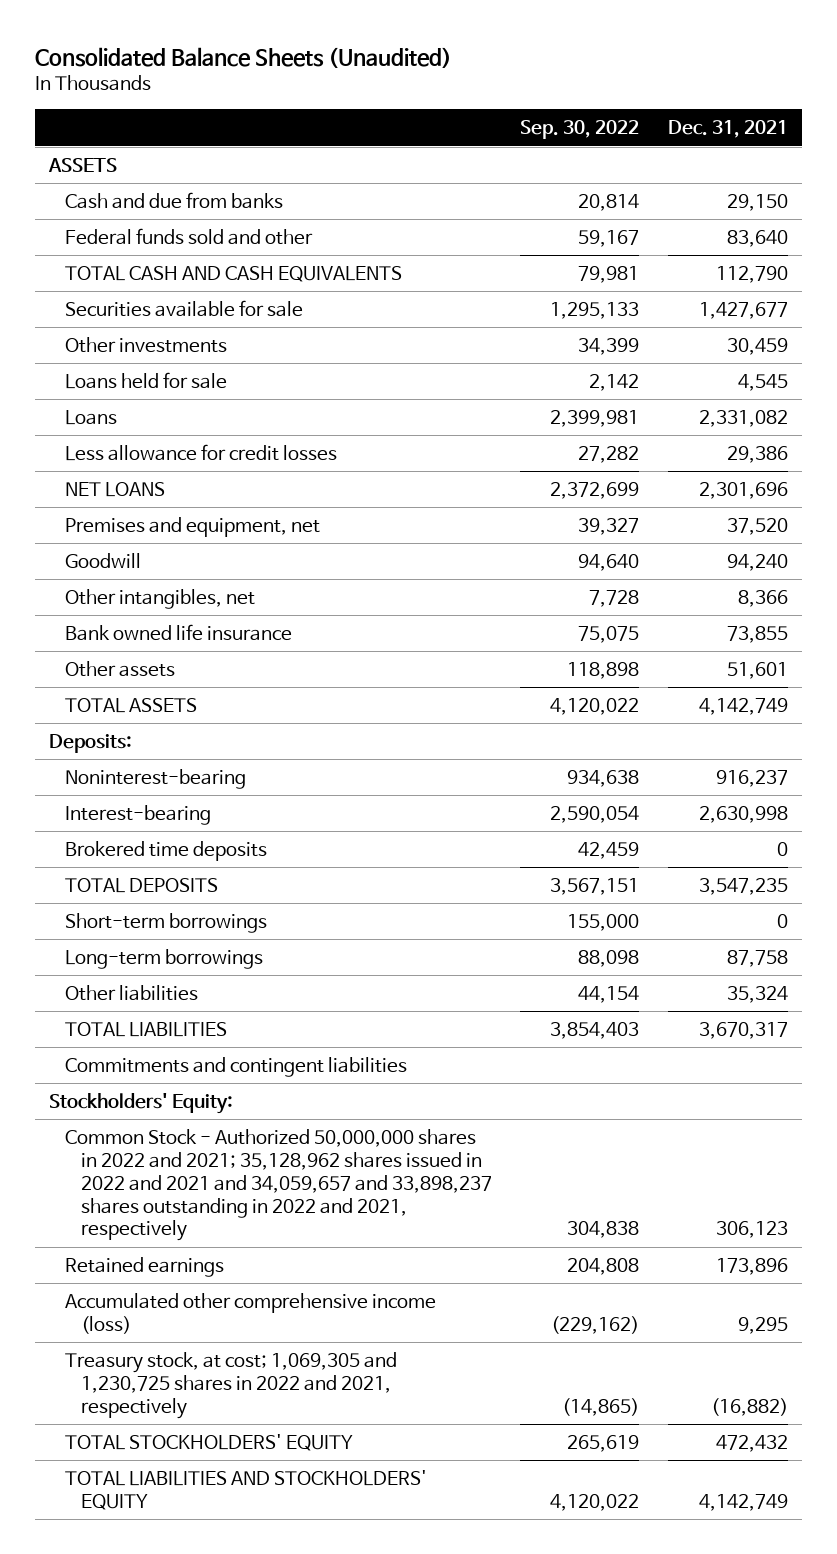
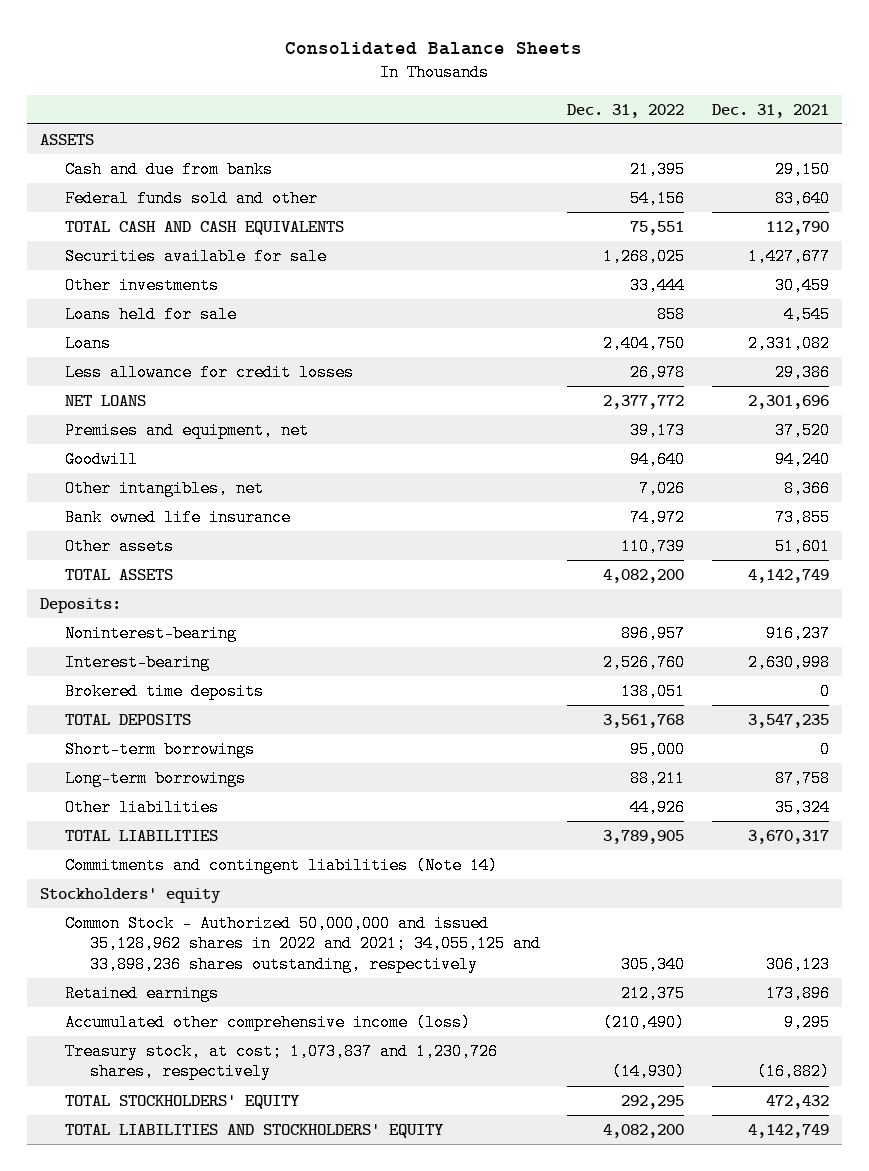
- Consolidated Balance Sheets (Unaudited)
+ Consolidated Balance Sheets
- | Sep. 30, 2022 | Dec. 31, 2021
+ | Dec. 31, 2022 | Dec. 31, 2021
- Commitments and contingent liabilities
- Stockholders' Equity:
- Common Stock - Authorized 50,000,000 shares in 2022 and 2021; 35,128,962 shares issued in 2022 and 2021 and 34,059,657 and 33,898,237 shares outstanding in 2022 and 2021, respectively | 304,838 | 306,123
+ Commitments and contingent liabilities (Note 14)
+ Stockholders' equity
+ Common Stock - Authorized 50,000,000 and issued 35,128,962 shares in 2022 and 2021; 34,055,125 and 33,898,236 shares outstanding, respectively | 305,340 | 306,123
- Treasury stock, at cost; 1,069,305 and 1,230,725 shares in 2022 and 2021, respectively | (14,865) | (16,882)
+ Treasury stock, at cost; 1,073,837 and 1,230,726 shares, respectively | (14,930) | (16,882)

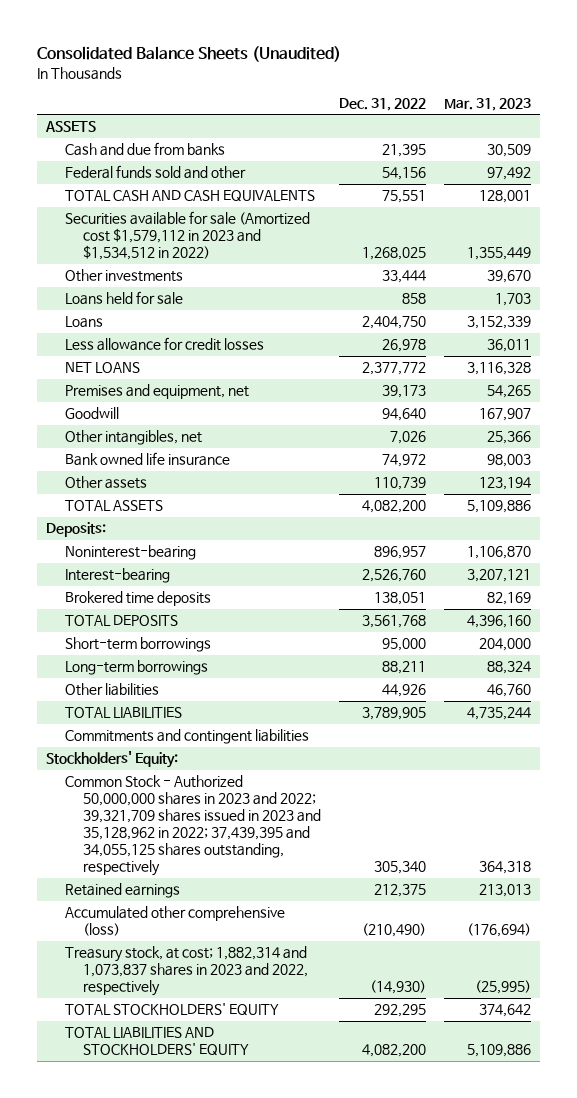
- Consolidated Balance Sheets
+ Consolidated Balance Sheets (Unaudited)
- | Dec. 31, 2022 | Dec. 31, 2021
+ | Dec. 31, 2022 | Mar. 31, 2023
- Securities available for sale | 1,268,025 | 1,427,677
+ Securities available for sale (Amortized cost $1,579,112 in 2023 and $1,534,512 in 2022) | 1,268,025 | 1,355,449
- Commitments and contingent liabilities (Note 14)
- Stockholders' equity
- Common Stock - Authorized 50,000,000 and issued 35,128,962 shares in 2022 and 2021; 34,055,125 and 33,898,236 shares outstanding, respectively | 305,340 | 306,123
+ Commitments and contingent liabilities
+ Stockholders' Equity:
+ Common Stock - Authorized 50,000,000 shares in 2023 and 2022; 39,321,709 shares issued in 2023 and 35,128,962 in 2022; 37,439,395 and 34,055,125 shares outstanding, respectively | 305,340 | 364,318
- Accumulated other comprehensive income (loss) | (210,490) | 9,295
- Treasury stock, at cost; 1,073,837 and 1,230,726 shares, respectively | (14,930) | (16,882)
+ Accumulated other comprehensive (loss) | (210,490) | (176,694)
+ Treasury stock, at cost; 1,882,314 and 1,073,837 shares in 2023 and 2022, respectively | (14,930) | (25,995)

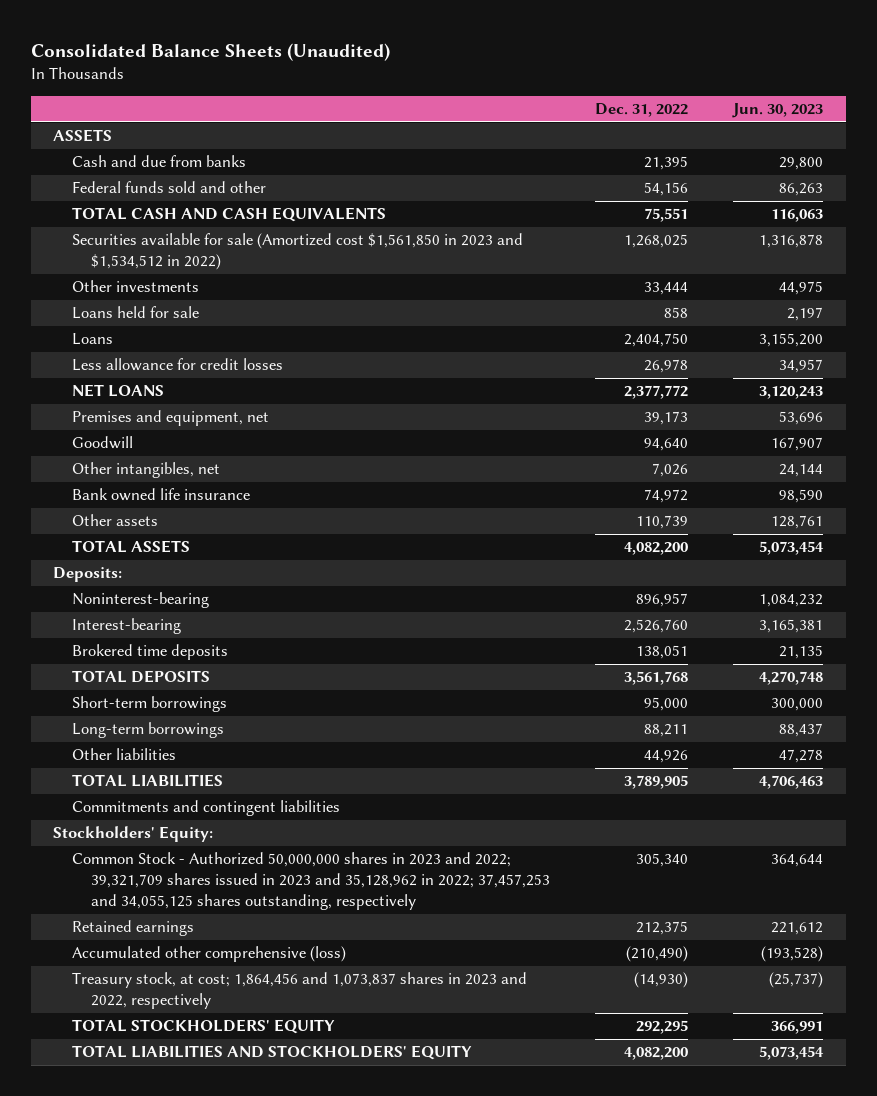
- | Dec. 31, 2022 | Mar. 31, 2023
+ | Dec. 31, 2022 | Jun. 30, 2023
- Securities available for sale (Amortized cost $1,579,112 in 2023 and $1,534,512 in 2022) | 1,268,025 | 1,355,449
+ Securities available for sale (Amortized cost $1,561,850 in 2023 and $1,534,512 in 2022) | 1,268,025 | 1,316,878
- Common Stock - Authorized 50,000,000 shares in 2023 and 2022; 39,321,709 shares issued in 2023 and 35,128,962 in 2022; 37,439,395 and 34,055,125 shares outstanding, respectively | 305,340 | 364,318
+ Common Stock - Authorized 50,000,000 shares in 2023 and 2022; 39,321,709 shares issued in 2023 and 35,128,962 in 2022; 37,457,253 and 34,055,125 shares outstanding, respectively | 305,340 | 364,644
- Treasury stock, at cost; 1,882,314 and 1,073,837 shares in 2023 and 2022, respectively | (14,930) | (25,995)
+ Treasury stock, at cost; 1,864,456 and 1,073,837 shares in 2023 and 2022, respectively | (14,930) | (25,737)

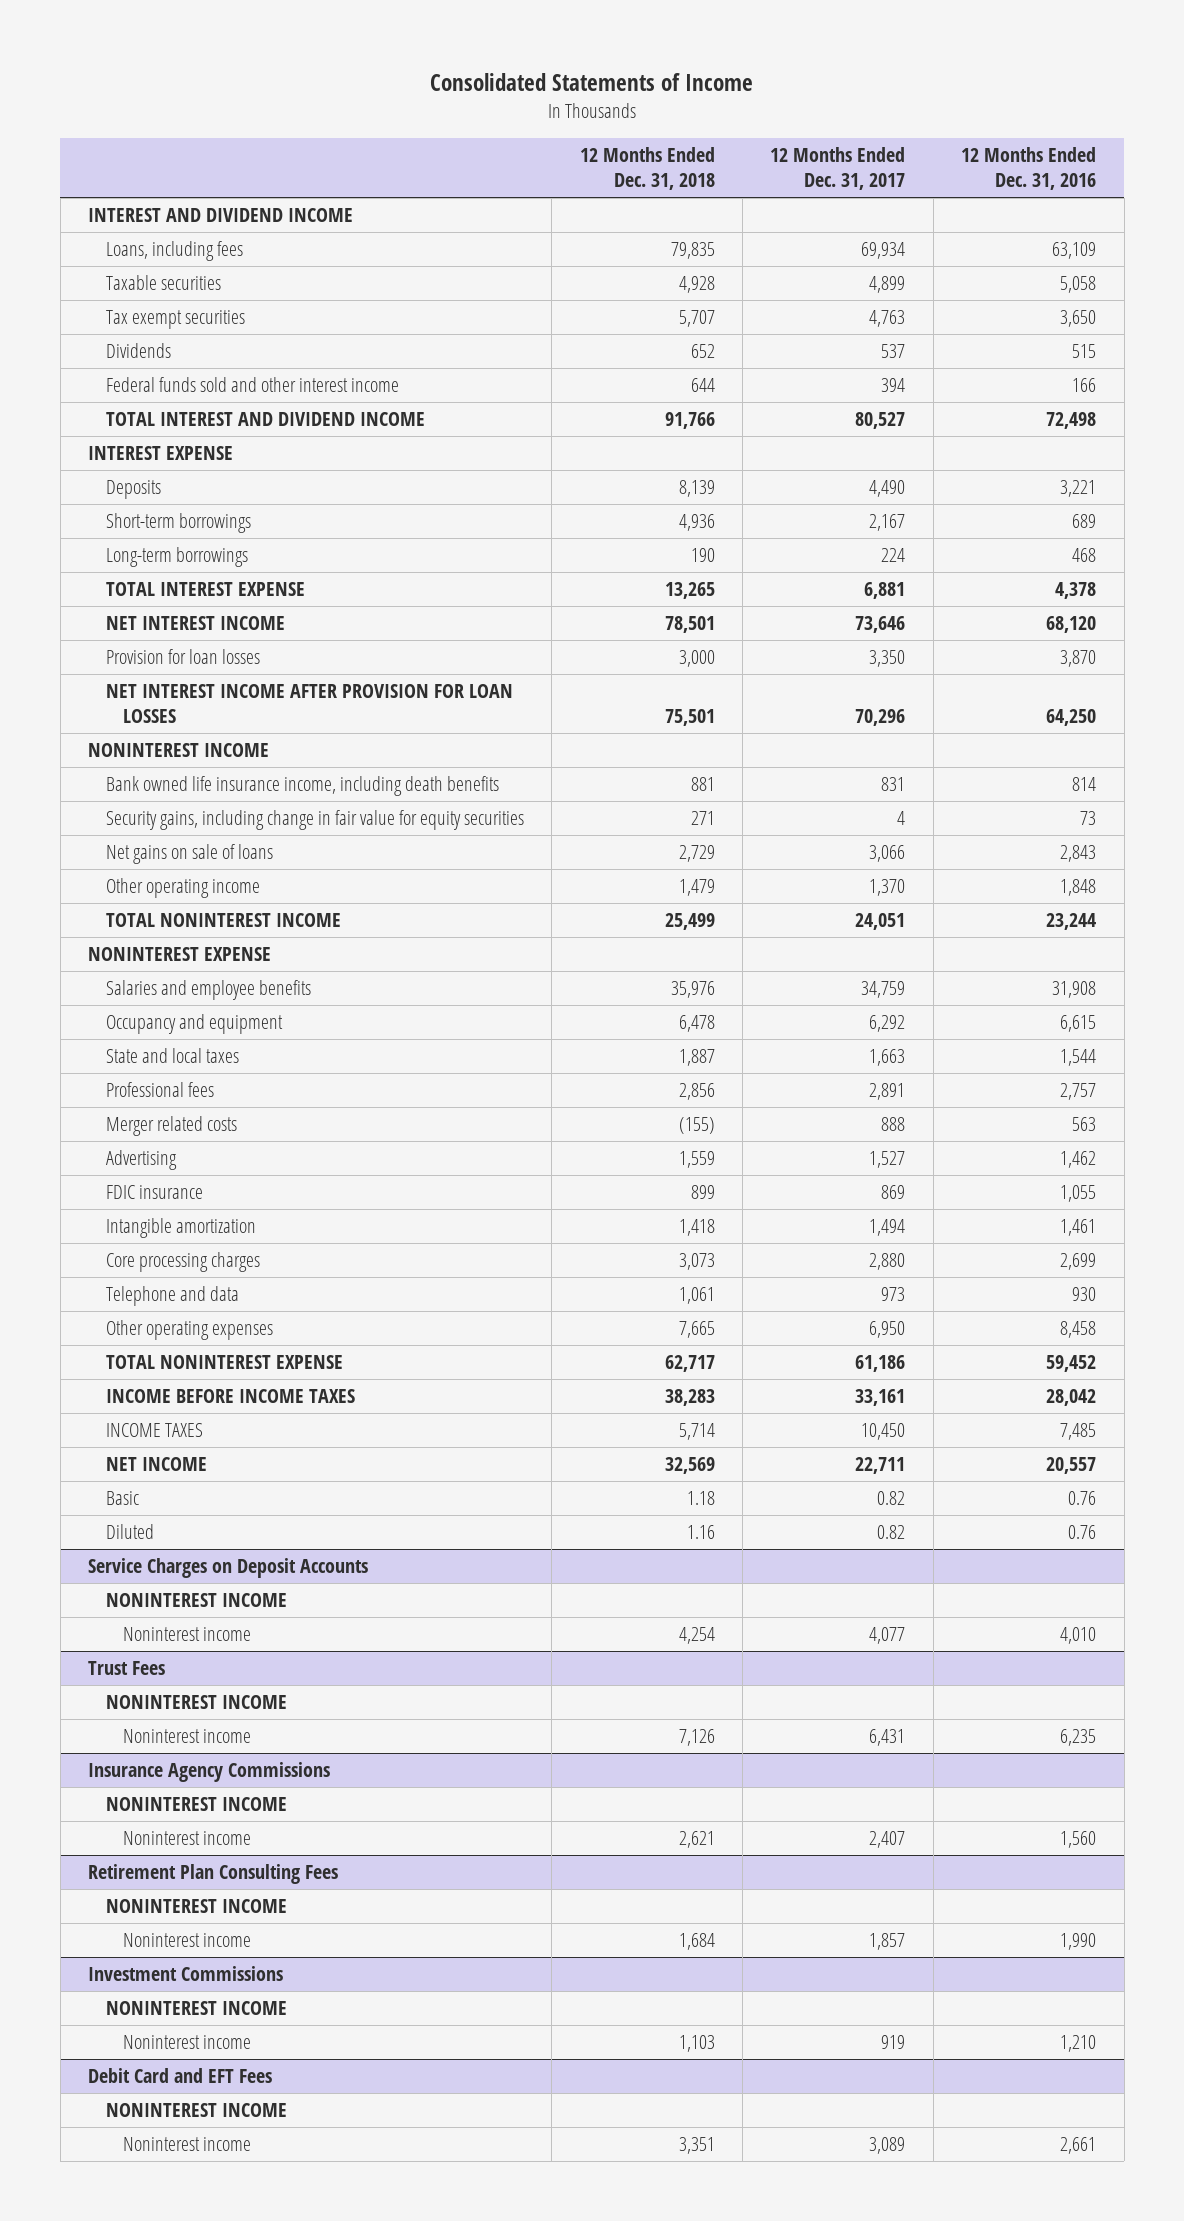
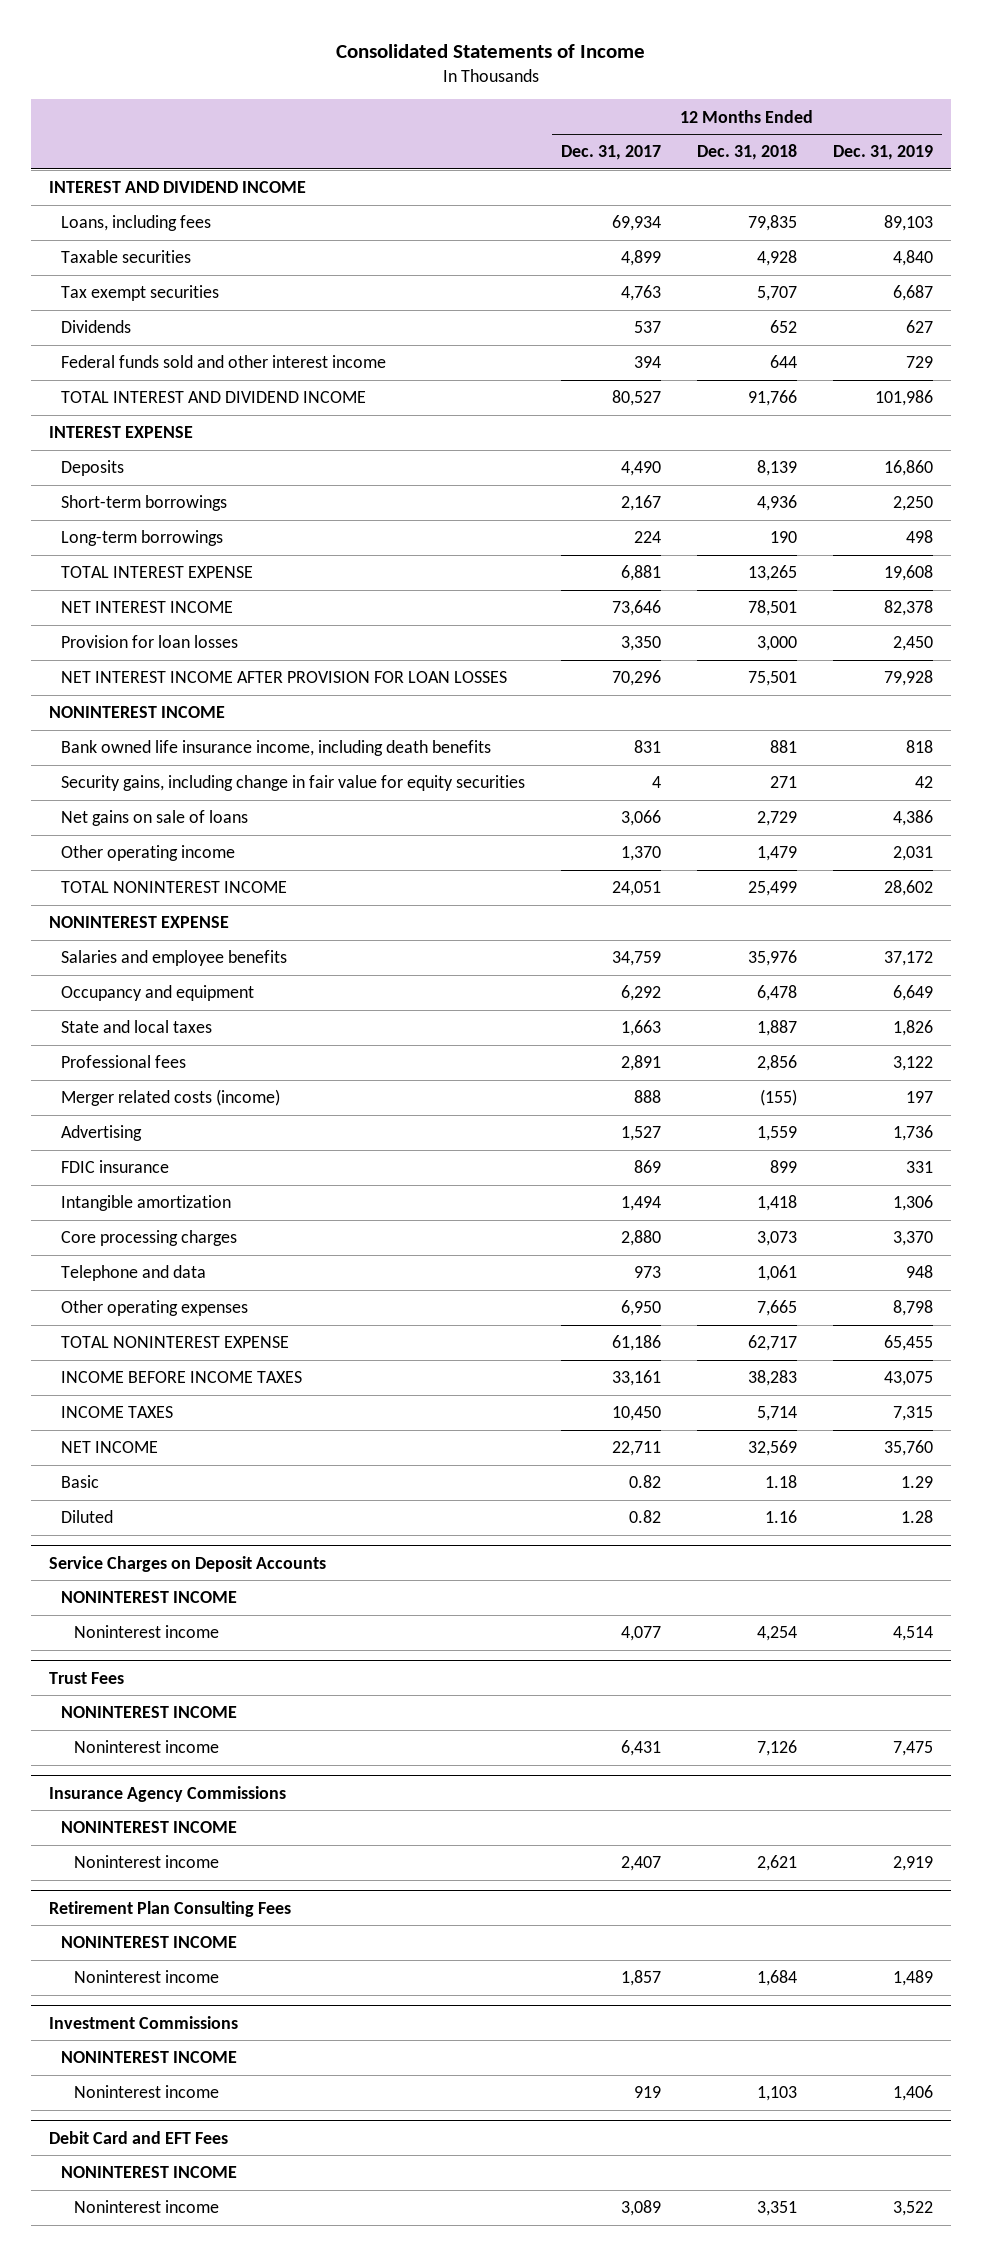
- | 12 Months Ended Dec. 31, 2018 | 12 Months Ended Dec. 31, 2017 | 12 Months Ended Dec. 31, 2016
+ | 12 Months Ended Dec. 31, 2017 | 12 Months Ended Dec. 31, 2018 | 12 Months Ended Dec. 31, 2019
- Merger related costs | (155) | 888 | 563
+ Merger related costs (income) | 888 | (155) | 197

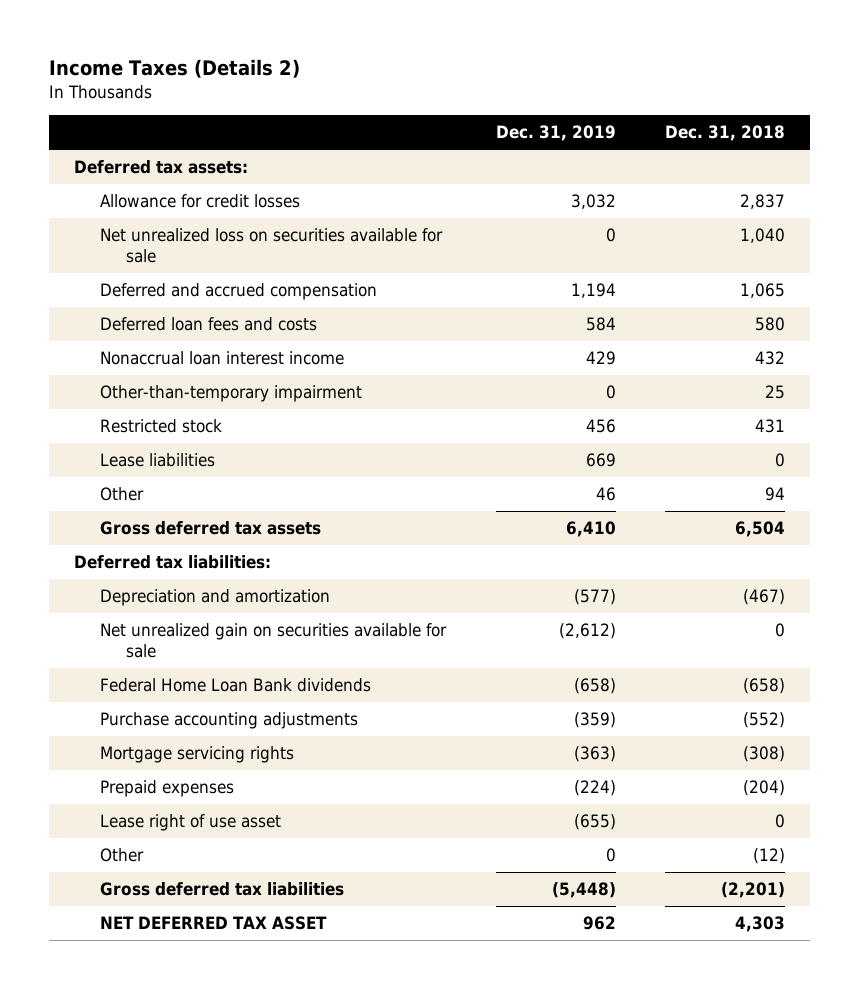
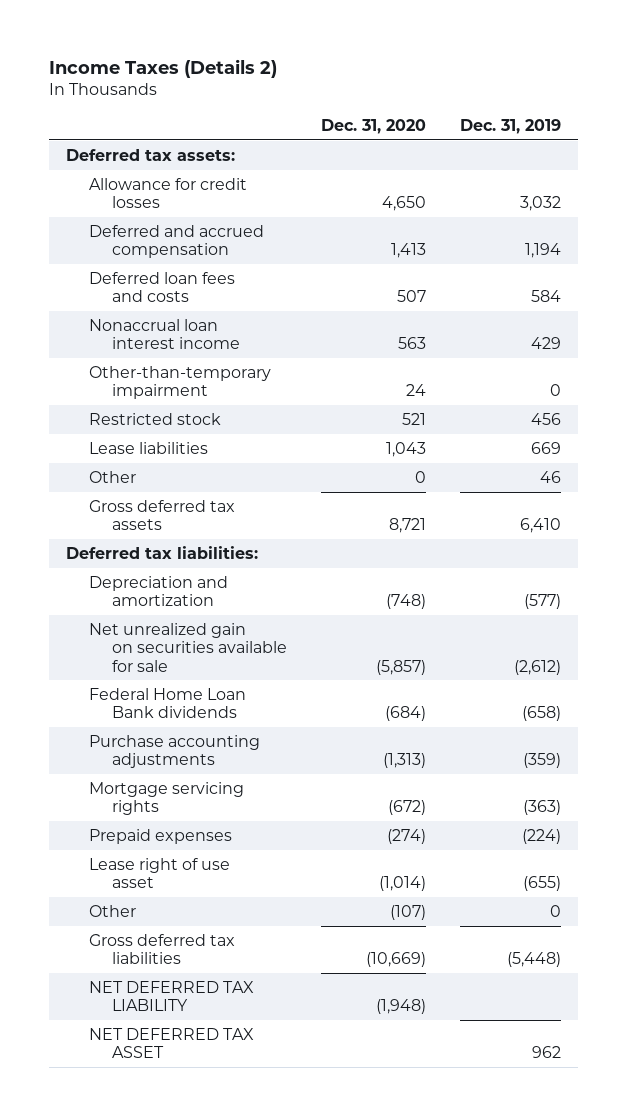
- | Dec. 31, 2019 | Dec. 31, 2018
+ | Dec. 31, 2020 | Dec. 31, 2019
- Net unrealized loss on securities available for sale | 0 | 1,040
+ NET DEFERRED TAX LIABILITY | (1,948) |

